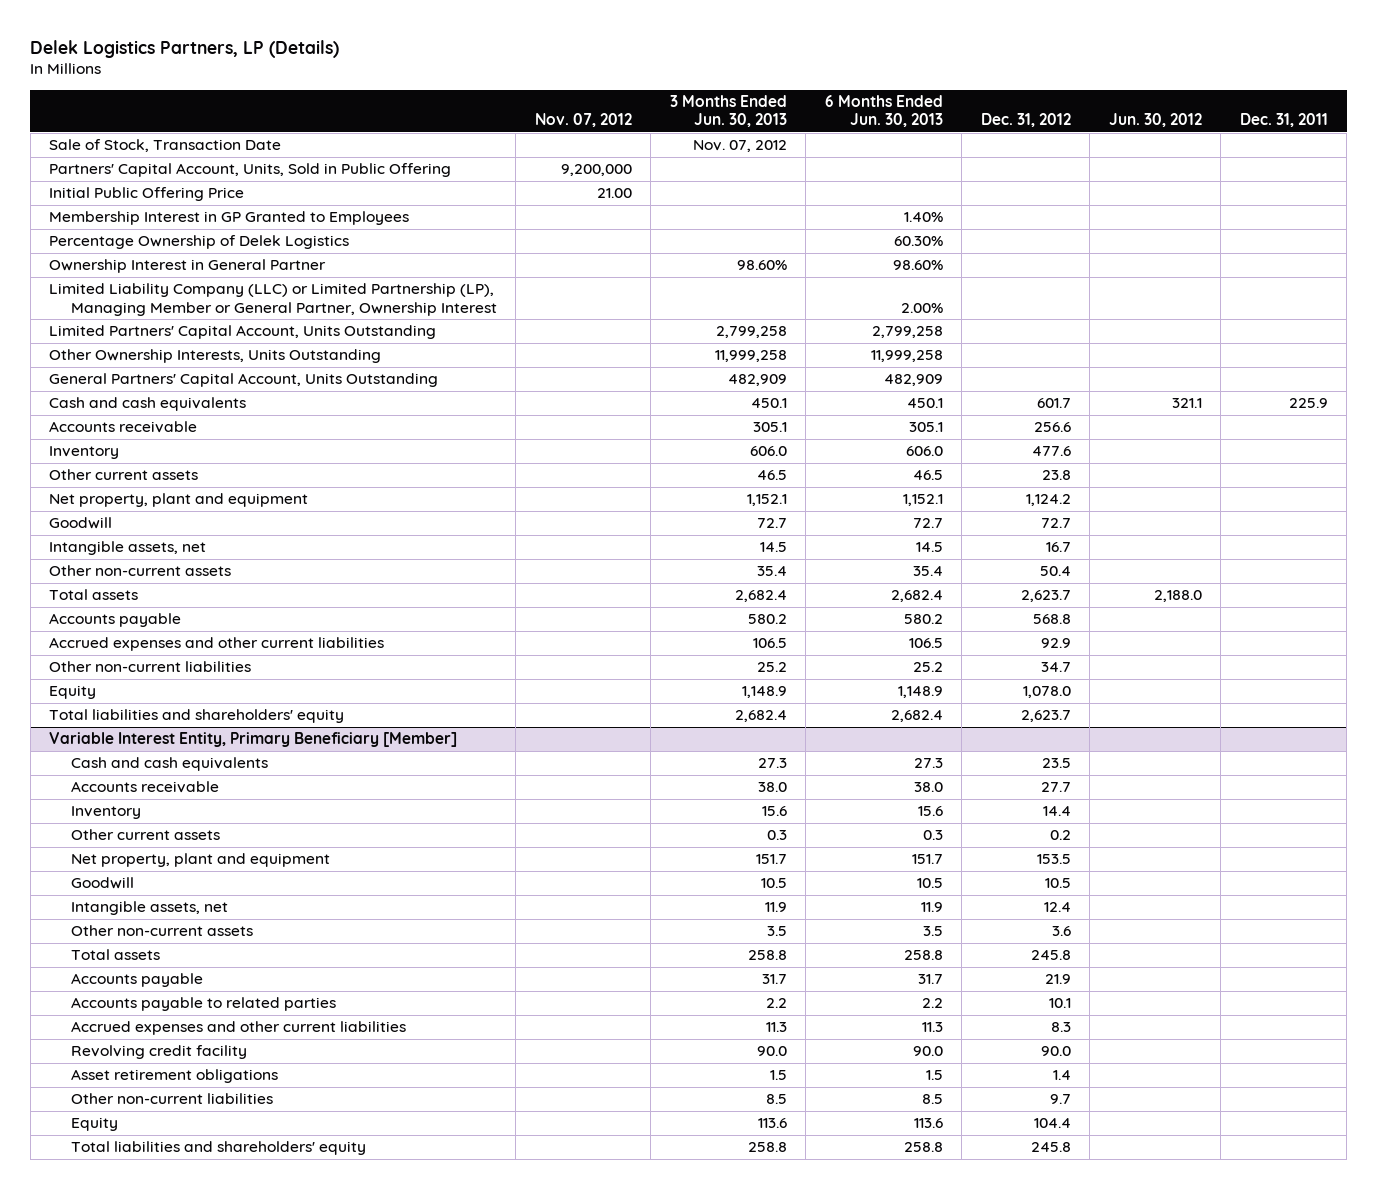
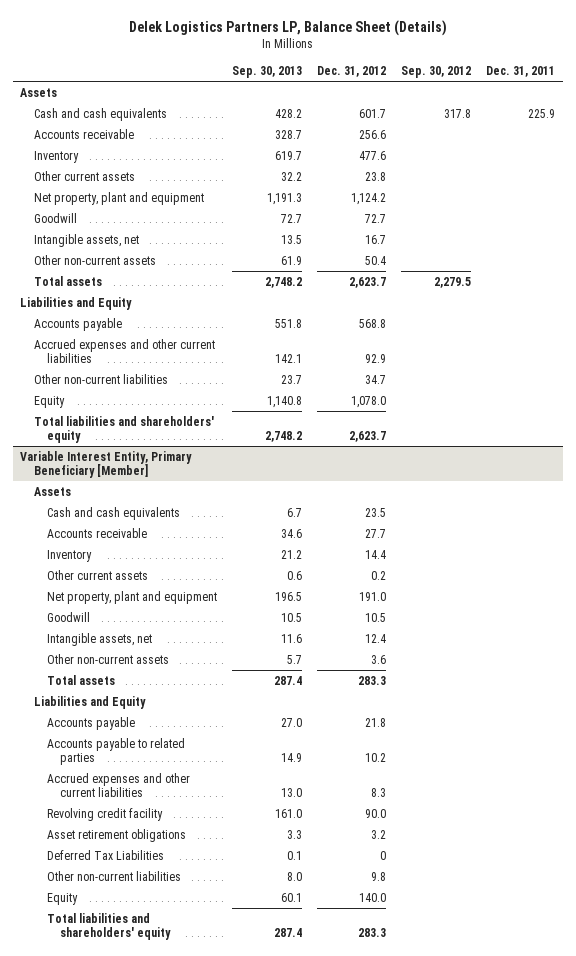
- Delek Logistics Partners, LP (Details)
+ Delek Logistics Partners LP, Balance Sheet (Details)
- | Nov. 07, 2012 | 3 Months Ended Jun. 30, 2013 | 6 Months Ended Jun. 30, 2013 | Dec. 31, 2012 | Jun. 30, 2012 | Dec. 31, 2011
+ | Sep. 30, 2013 | Dec. 31, 2012 | Sep. 30, 2012 | Dec. 31, 2011
- Sale of Stock, Transaction Date | | Nov. 07, 2012 | | | |
- Partners' Capital Account, Units, Sold in Public Offering | 9,200,000 | | | | |
- Initial Public Offering Price | 21.00 | | | | |
- Membership Interest in GP Granted to Employees | | | 1.40% | | |
- Percentage Ownership of Delek Logistics | | | 60.30% | | |
- Ownership Interest in General Partner | | 98.60% | 98.60% | | |
- Limited Liability Company (LLC) or Limited Partnership (LP), Managing Member or General Partner, Ownership Interest | | | 2.00% | | |
- Limited Partners' Capital Account, Units Outstanding | | 2,799,258 | 2,799,258 | | |
- Other Ownership Interests, Units Outstanding | | 11,999,258 | 11,999,258 | | |
- General Partners' Capital Account, Units Outstanding | | 482,909 | 482,909 | | |
+ Assets
+ Liabilities and Equity
@ Variable Interest Entity, Primary Beneficiary [Member]
+ Assets
- Net property, plant and equipment | | 151.7 | 151.7 | 153.5 | |
+ Net property, plant and equipment | 196.5 | 191.0 | |
- Total assets | | 258.8 | 258.8 | 245.8 | |
- Accounts payable | | 31.7 | 31.7 | 21.9 | |
- Accounts payable to related parties | | 2.2 | 2.2 | 10.1 | |
+ Total assets | 287.4 | 283.3 | |
+ Liabilities and Equity
+ Accounts payable | 27.0 | 21.8 | |
+ Accounts payable to related parties | 14.9 | 10.2 | |
- Asset retirement obligations | | 1.5 | 1.5 | 1.4 | |
- Other non-current liabilities | | 8.5 | 8.5 | 9.7 | |
- Equity | | 113.6 | 113.6 | 104.4 | |
- Total liabilities and shareholders' equity | | 258.8 | 258.8 | 245.8 | |
+ Asset retirement obligations | 3.3 | 3.2 | |
+ Deferred Tax Liabilities | 0.1 | 0 | |
+ Other non-current liabilities | 8.0 | 9.8 | |
+ Equity | 60.1 | 140.0 | |
+ Total liabilities and shareholders' equity | 287.4 | 283.3 | |

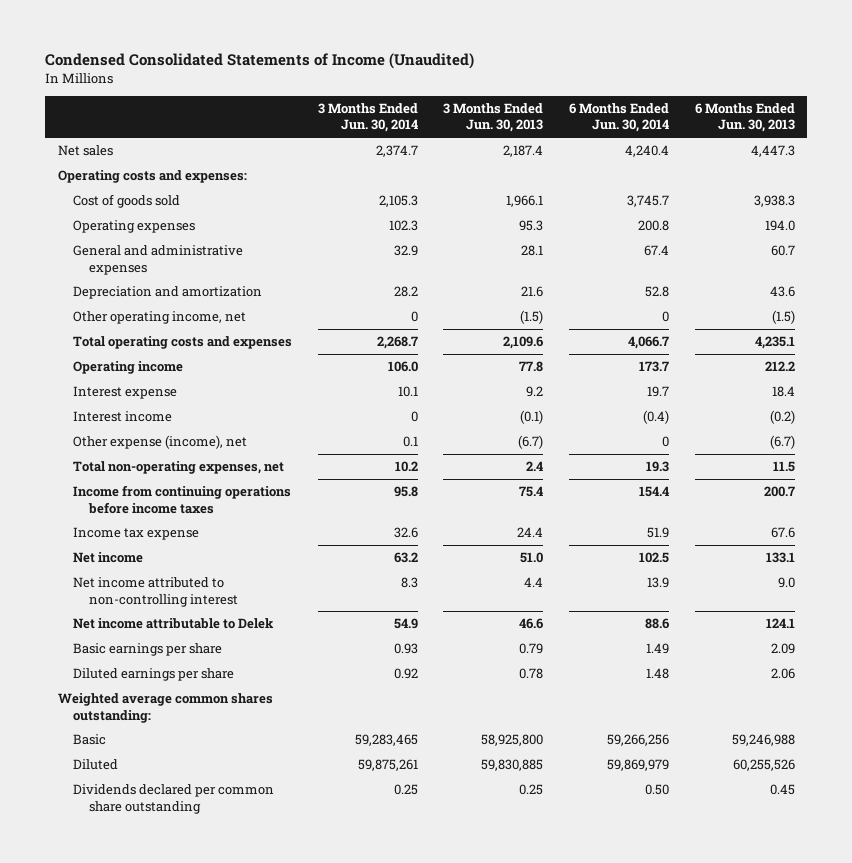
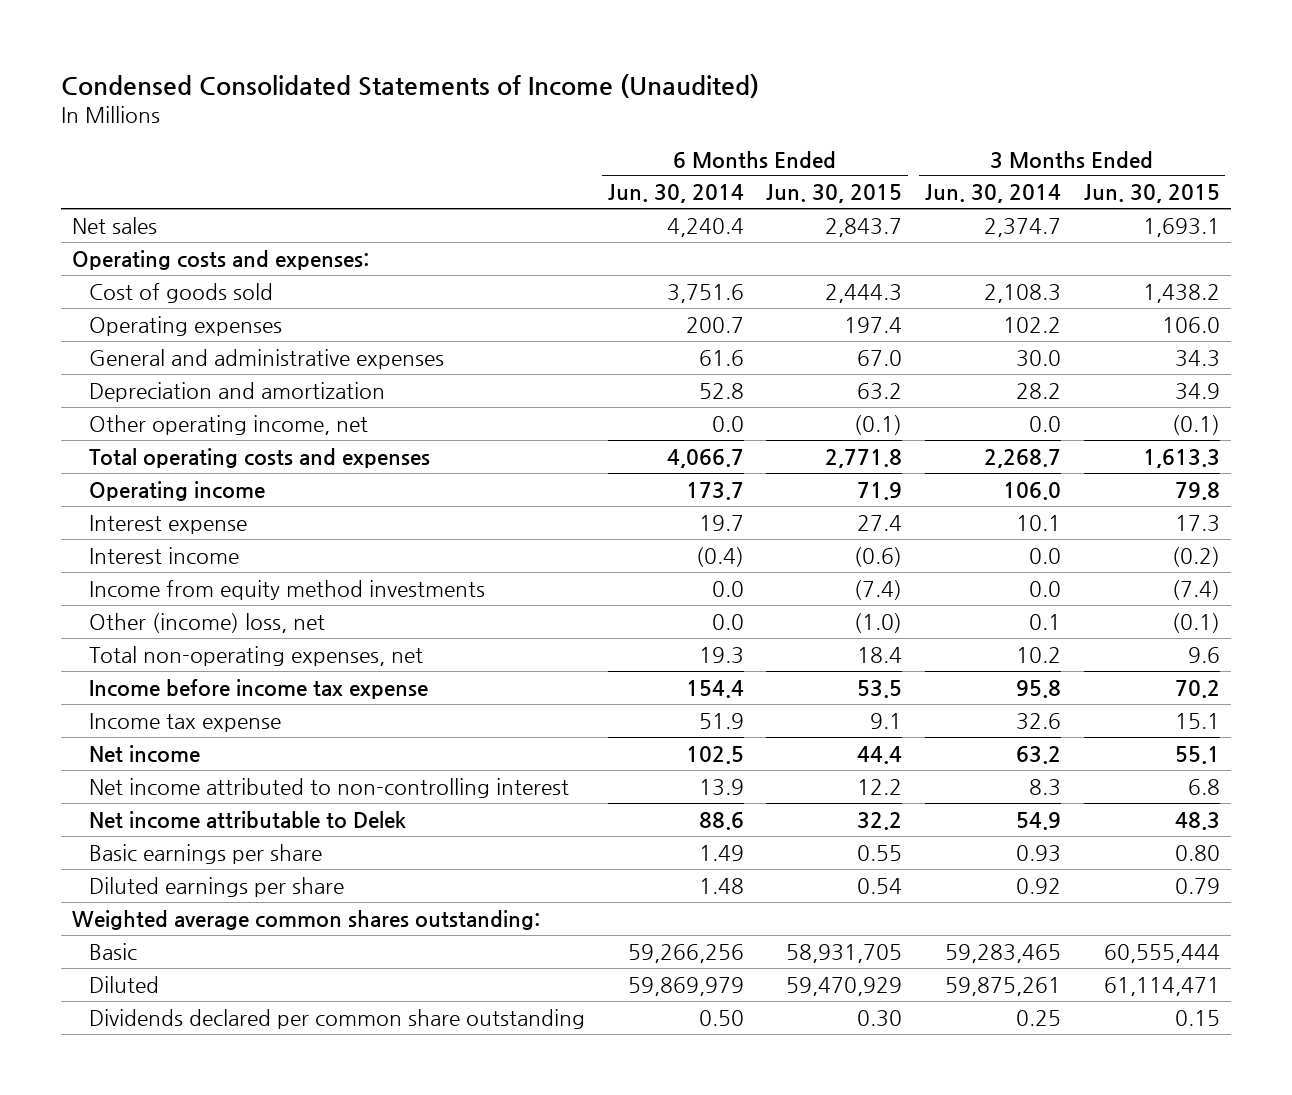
- | 3 Months Ended Jun. 30, 2014 | 3 Months Ended Jun. 30, 2013 | 6 Months Ended Jun. 30, 2014 | 6 Months Ended Jun. 30, 2013
+ | 6 Months Ended Jun. 30, 2014 | 6 Months Ended Jun. 30, 2015 | 3 Months Ended Jun. 30, 2014 | 3 Months Ended Jun. 30, 2015
- Cost of goods sold | 2,105.3 | 1,966.1 | 3,745.7 | 3,938.3
- Operating expenses | 102.3 | 95.3 | 200.8 | 194.0
- General and administrative expenses | 32.9 | 28.1 | 67.4 | 60.7
+ Cost of goods sold | 3,751.6 | 2,444.3 | 2,108.3 | 1,438.2
+ Operating expenses | 200.7 | 197.4 | 102.2 | 106.0
+ General and administrative expenses | 61.6 | 67.0 | 30.0 | 34.3
- Other operating income, net | 0 | (1.5) | 0 | (1.5)
+ Other operating income, net | 0.0 | (0.1) | 0.0 | (0.1)
- Interest income | 0 | (0.1) | (0.4) | (0.2)
- Other expense (income), net | 0.1 | (6.7) | 0 | (6.7)
+ Interest income | (0.4) | (0.6) | 0.0 | (0.2)
+ Income from equity method investments | 0.0 | (7.4) | 0.0 | (7.4)
+ Other (income) loss, net | 0.0 | (1.0) | 0.1 | (0.1)
- Income from continuing operations before income taxes | 95.8 | 75.4 | 154.4 | 200.7
+ Income before income tax expense | 154.4 | 53.5 | 95.8 | 70.2

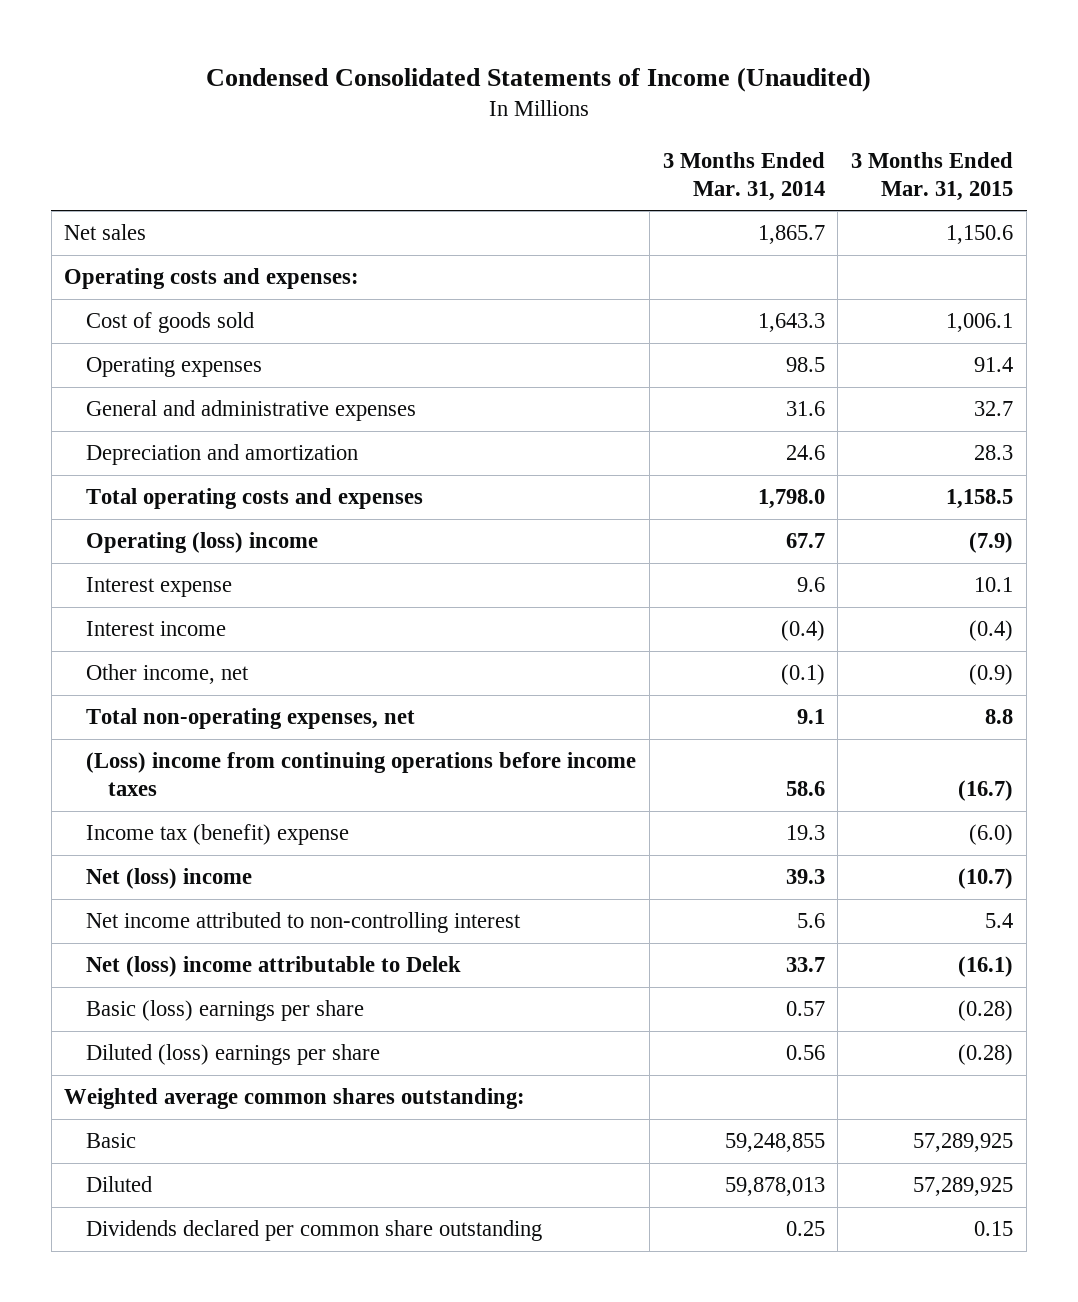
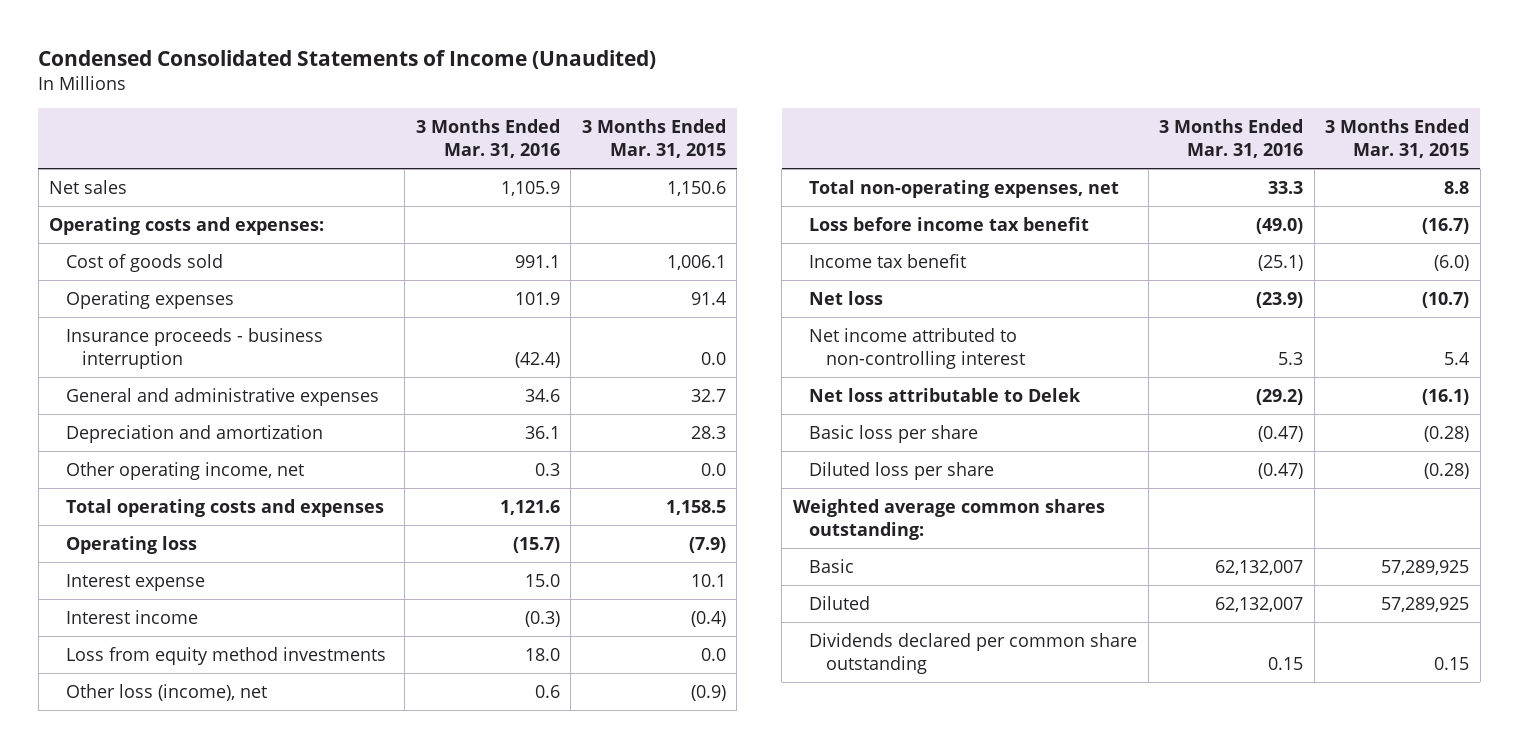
- | 3 Months Ended Mar. 31, 2014 | 3 Months Ended Mar. 31, 2015
+ | 3 Months Ended Mar. 31, 2016 | 3 Months Ended Mar. 31, 2015
+ Insurance proceeds - business interruption | (42.4) | 0.0
+ Other operating income, net | 0.3 | 0.0
- Operating (loss) income | 67.7 | (7.9)
+ Operating loss | (15.7) | (7.9)
- Other income, net | (0.1) | (0.9)
+ Loss from equity method investments | 18.0 | 0.0
+ Other loss (income), net | 0.6 | (0.9)
- (Loss) income from continuing operations before income taxes | 58.6 | (16.7)
- Income tax (benefit) expense | 19.3 | (6.0)
- Net (loss) income | 39.3 | (10.7)
+ Loss before income tax benefit | (49.0) | (16.7)
+ Income tax benefit | (25.1) | (6.0)
+ Net loss | (23.9) | (10.7)
- Net (loss) income attributable to Delek | 33.7 | (16.1)
- Basic (loss) earnings per share | 0.57 | (0.28)
- Diluted (loss) earnings per share | 0.56 | (0.28)
+ Net loss attributable to Delek | (29.2) | (16.1)
+ Basic loss per share | (0.47) | (0.28)
+ Diluted loss per share | (0.47) | (0.28)

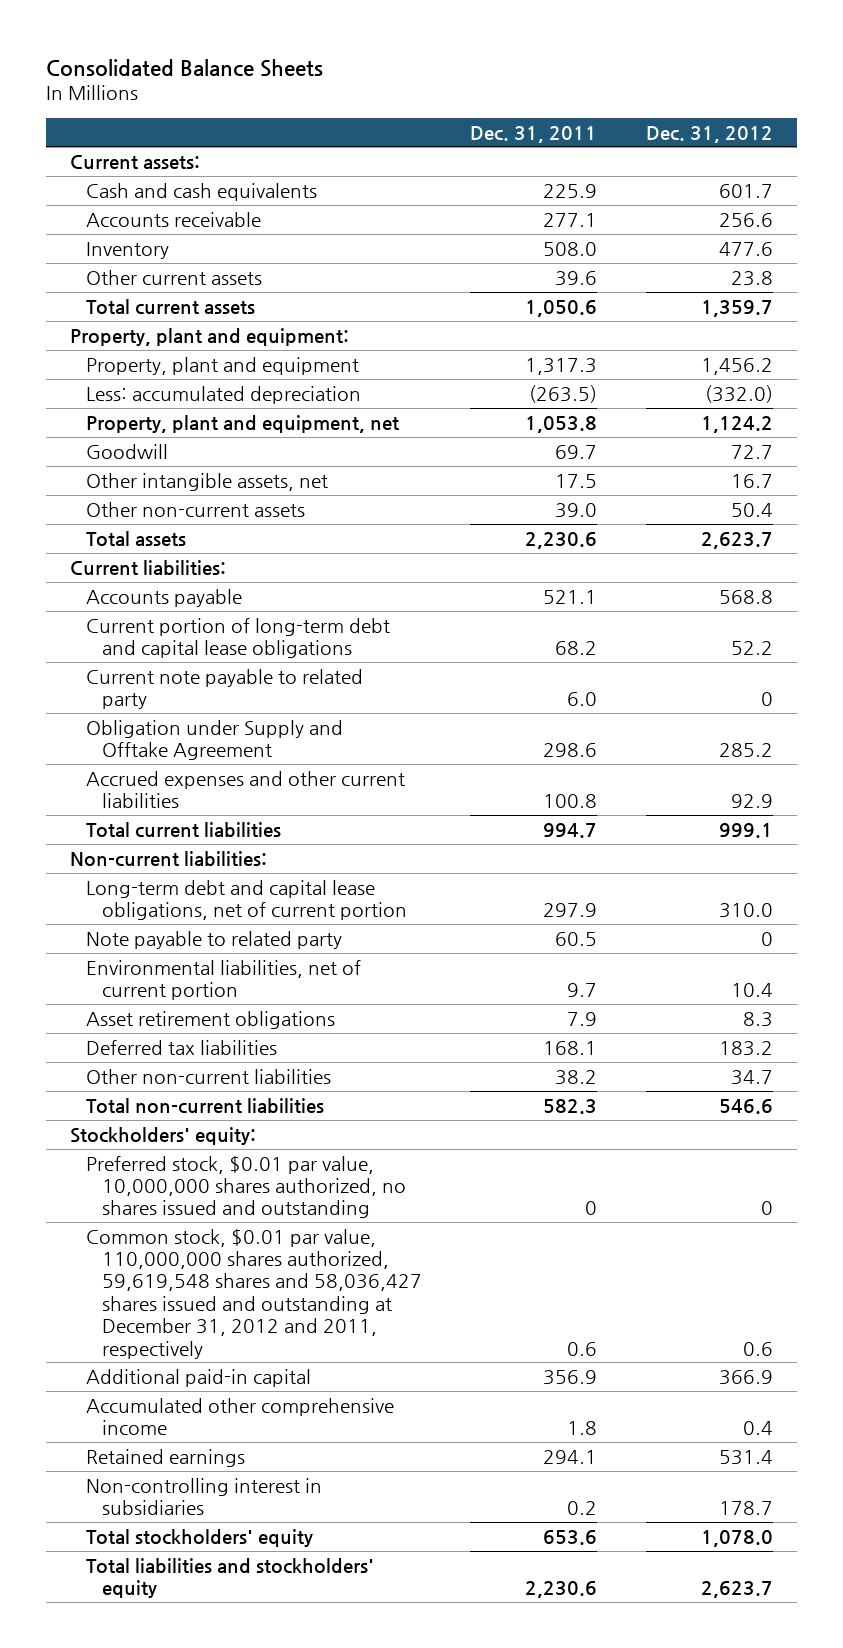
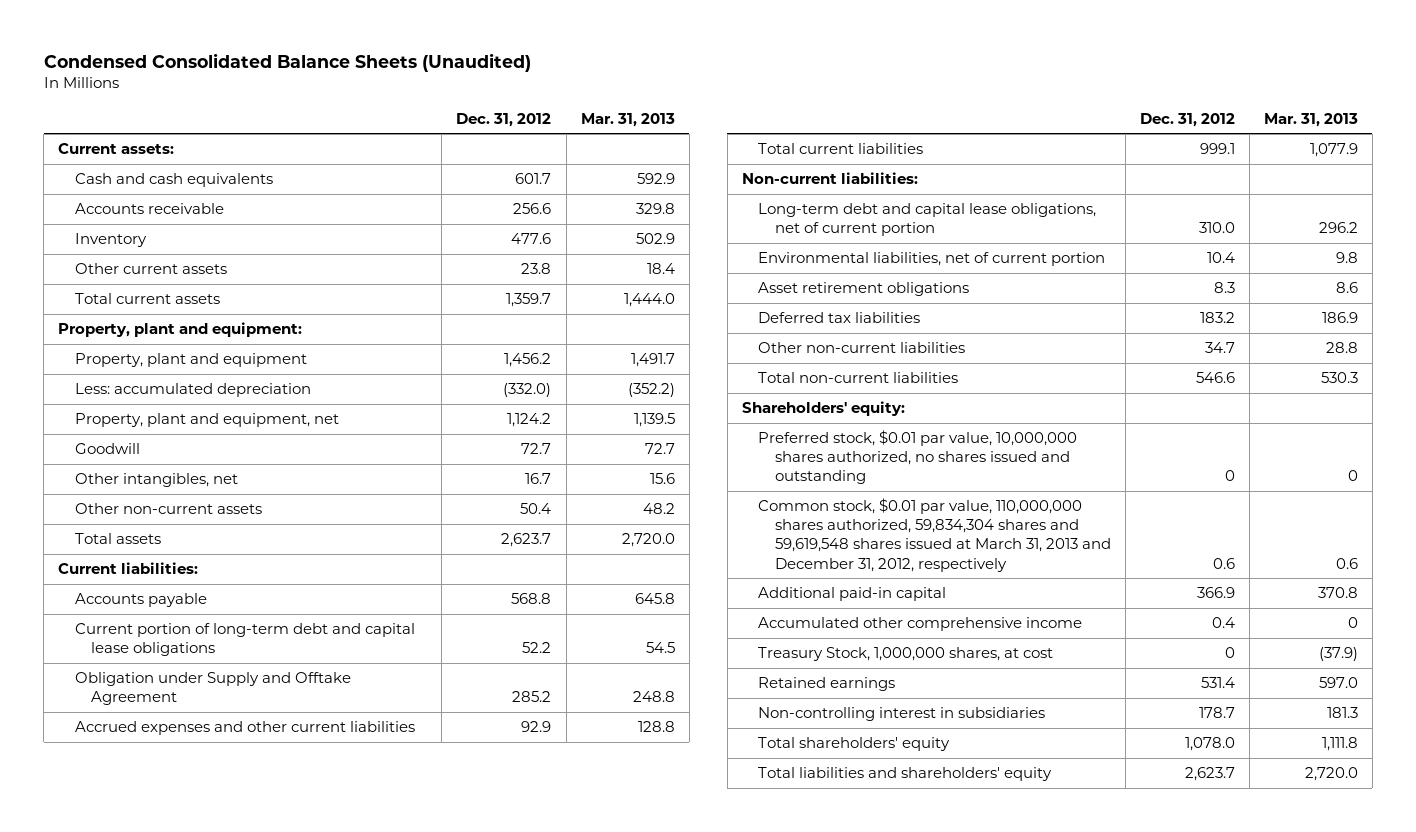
- Consolidated Balance Sheets
+ Condensed Consolidated Balance Sheets (Unaudited)
- | Dec. 31, 2011 | Dec. 31, 2012
+ | Dec. 31, 2012 | Mar. 31, 2013
- Other intangible assets, net | 17.5 | 16.7
+ Other intangibles, net | 16.7 | 15.6
- Current note payable to related party | 6.0 | 0
- Note payable to related party | 60.5 | 0
- Stockholders' equity:
+ Shareholders' equity:
- Common stock, $0.01 par value, 110,000,000 shares authorized, 59,619,548 shares and 58,036,427 shares issued and outstanding at December 31, 2012 and 2011, respectively | 0.6 | 0.6
+ Common stock, $0.01 par value, 110,000,000 shares authorized, 59,834,304 shares and 59,619,548 shares issued at March 31, 2013 and December 31, 2012, respectively | 0.6 | 0.6
+ Treasury Stock, 1,000,000 shares, at cost | 0 | (37.9)
- Total stockholders' equity | 653.6 | 1,078.0
- Total liabilities and stockholders' equity | 2,230.6 | 2,623.7
+ Total shareholders' equity | 1,078.0 | 1,111.8
+ Total liabilities and shareholders' equity | 2,623.7 | 2,720.0

